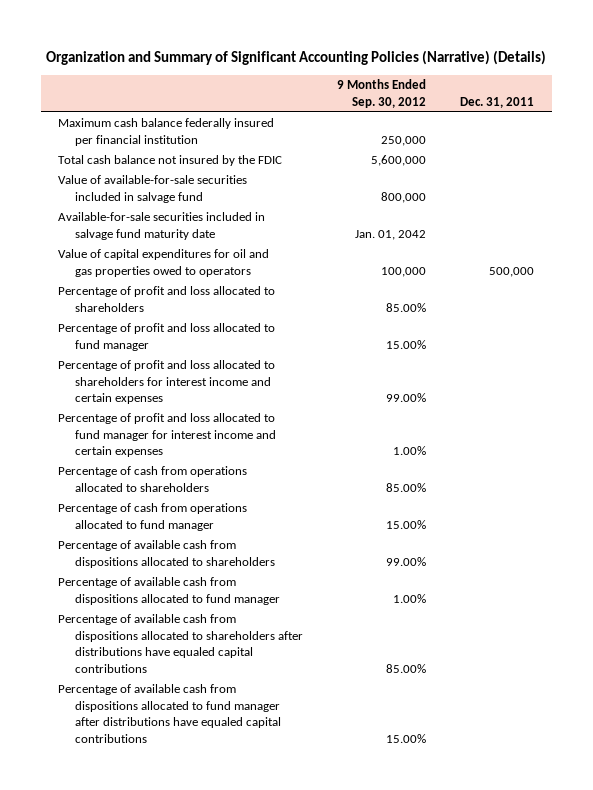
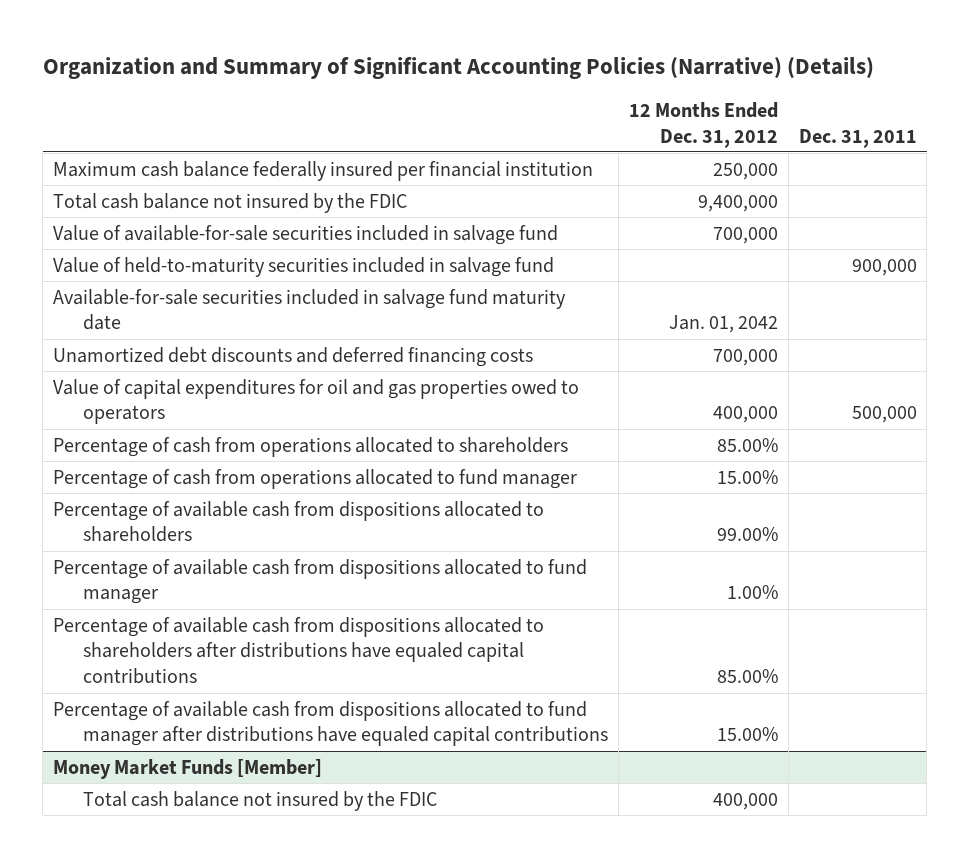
- | 9 Months Ended Sep. 30, 2012 | Dec. 31, 2011
+ | 12 Months Ended Dec. 31, 2012 | Dec. 31, 2011
+ Value of held-to-maturity securities included in salvage fund | | 900,000
+ Unamortized debt discounts and deferred financing costs | 700,000 |
- Percentage of profit and loss allocated to shareholders | 85.00% |
- Percentage of profit and loss allocated to fund manager | 15.00% |
- Percentage of profit and loss allocated to shareholders for interest income and certain expenses | 99.00% |
- Percentage of profit and loss allocated to fund manager for interest income and certain expenses | 1.00% |
+ Money Market Funds [Member]
+ Total cash balance not insured by the FDIC | 400,000 |

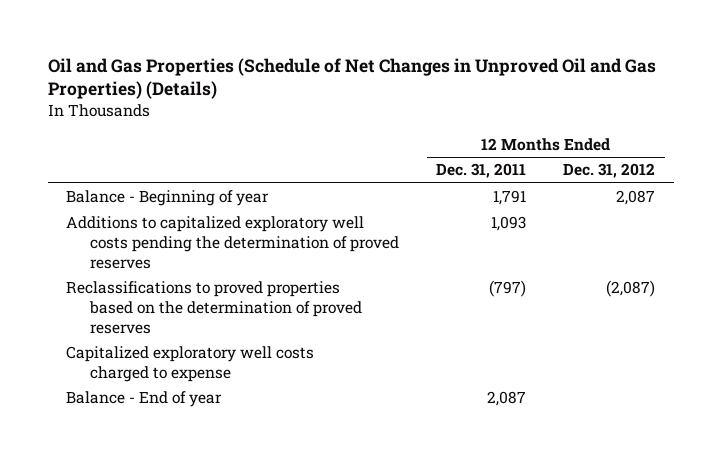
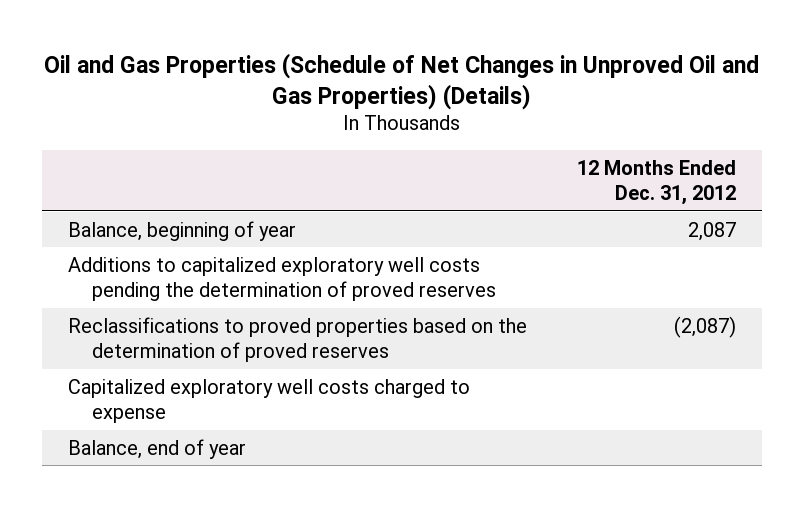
- | 12 Months Ended Dec. 31, 2011 | 12 Months Ended Dec. 31, 2012
+ | 12 Months Ended Dec. 31, 2012
- Balance - Beginning of year | 1,791 | 2,087
+ Balance, beginning of year | 2,087
- Balance - End of year | 2,087 |
+ Balance, end of year

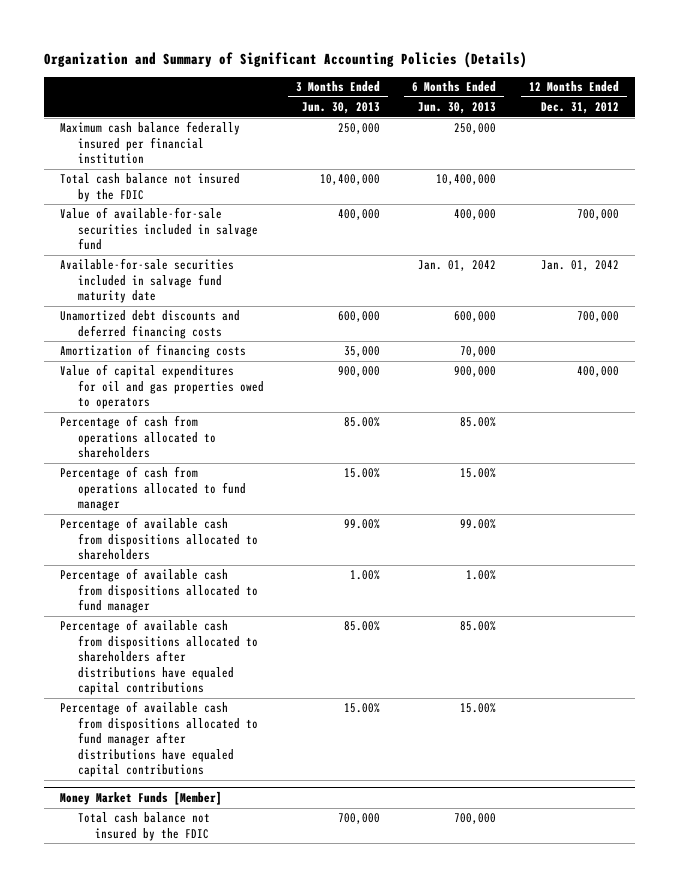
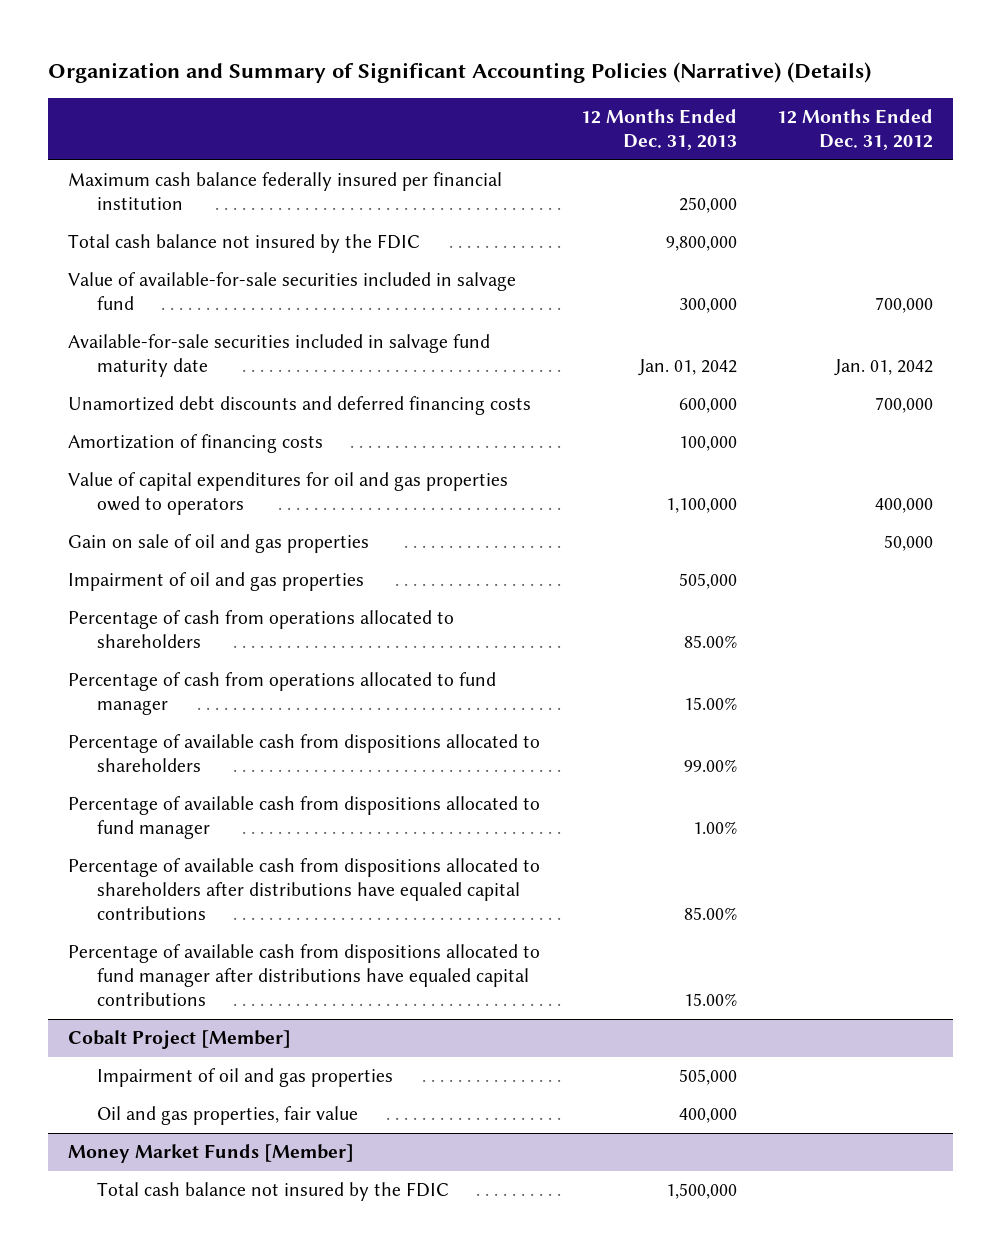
- Organization and Summary of Significant Accounting Policies (Details)
+ Organization and Summary of Significant Accounting Policies (Narrative) (Details)
- | 3 Months Ended Jun. 30, 2013 | 6 Months Ended Jun. 30, 2013 | 12 Months Ended Dec. 31, 2012
+ | 12 Months Ended Dec. 31, 2013 | 12 Months Ended Dec. 31, 2012
+ Gain on sale of oil and gas properties | | 50,000
+ Impairment of oil and gas properties | 505,000 |
+ Cobalt Project [Member]
+ Impairment of oil and gas properties | 505,000 |
+ Oil and gas properties, fair value | 400,000 |

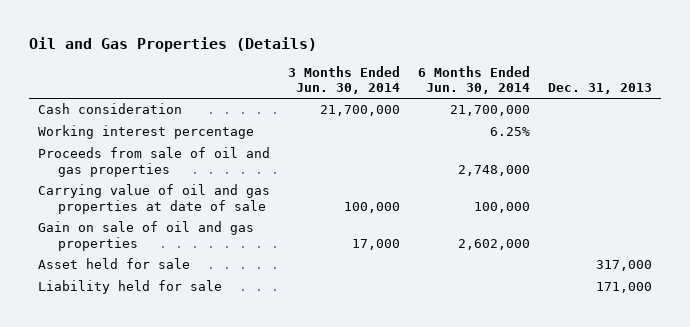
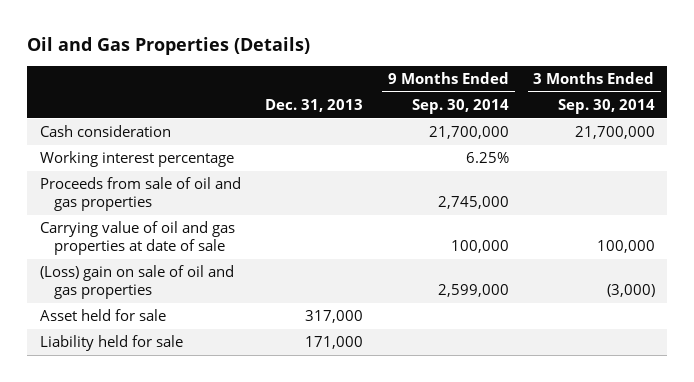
- | 3 Months Ended Jun. 30, 2014 | 6 Months Ended Jun. 30, 2014 | Dec. 31, 2013
+ | Dec. 31, 2013 | 9 Months Ended Sep. 30, 2014 | 3 Months Ended Sep. 30, 2014
- Gain on sale of oil and gas properties | 17,000 | 2,602,000 |
+ (Loss) gain on sale of oil and gas properties | | 2,599,000 | (3,000)

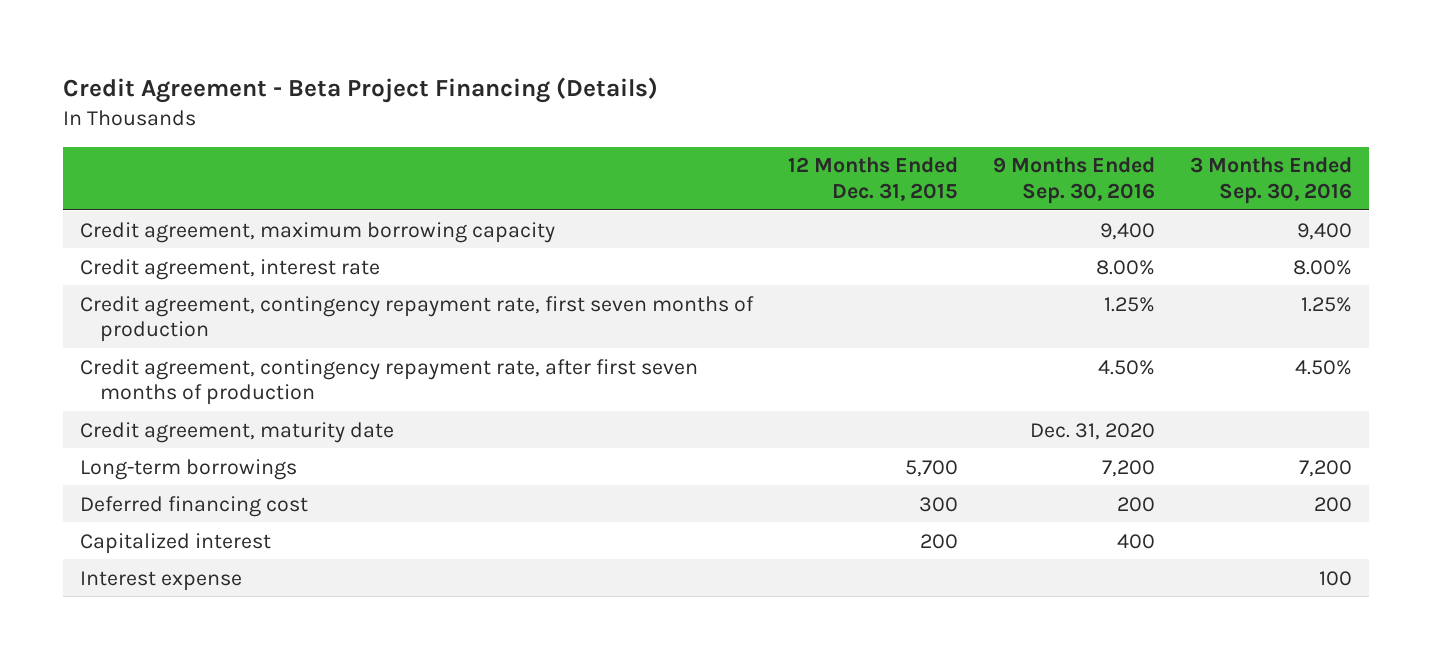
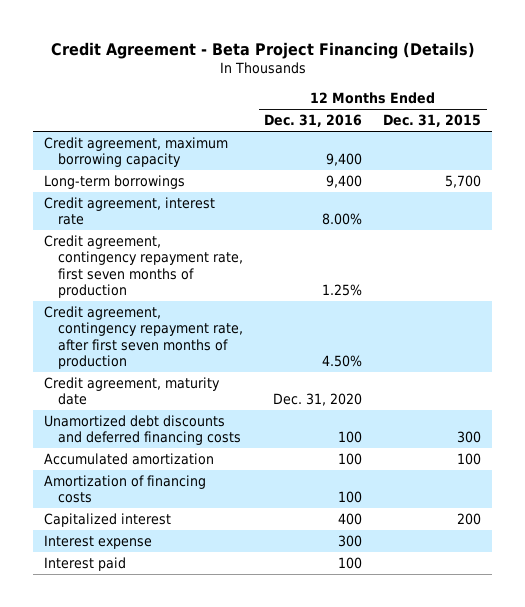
- | 12 Months Ended Dec. 31, 2015 | 9 Months Ended Sep. 30, 2016 | 3 Months Ended Sep. 30, 2016
+ | 12 Months Ended Dec. 31, 2016 | 12 Months Ended Dec. 31, 2015
moved up: Long-term borrowings | 9,400 | 5,700
- Deferred financing cost | 300 | 200 | 200
+ Unamortized debt discounts and deferred financing costs | 100 | 300
+ Accumulated amortization | 100 | 100
+ Amortization of financing costs | 100 |
+ Interest paid | 100 |

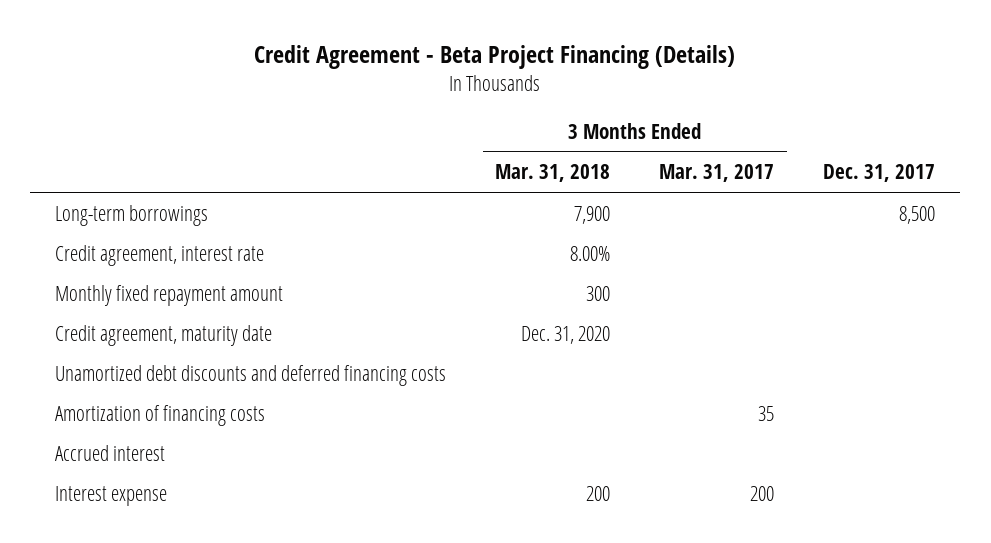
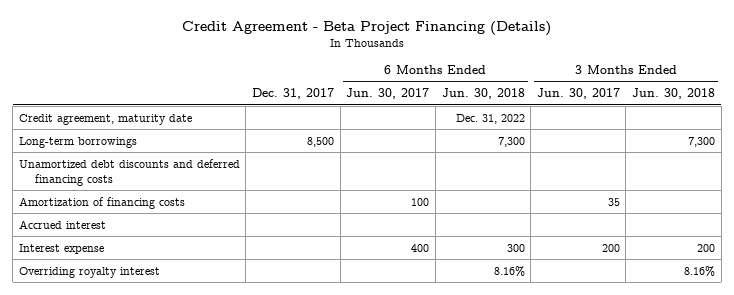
- | 3 Months Ended Mar. 31, 2018 | 3 Months Ended Mar. 31, 2017 | Dec. 31, 2017
+ | Dec. 31, 2017 | 6 Months Ended Jun. 30, 2017 | 6 Months Ended Jun. 30, 2018 | 3 Months Ended Jun. 30, 2017 | 3 Months Ended Jun. 30, 2018
- Credit agreement, interest rate | 8.00% | |
- Monthly fixed repayment amount | 300 | |
moved down: Long-term borrowings | 8,500 | | 7,300 | | 7,300
+ Overriding royalty interest | | | 8.16% | | 8.16%

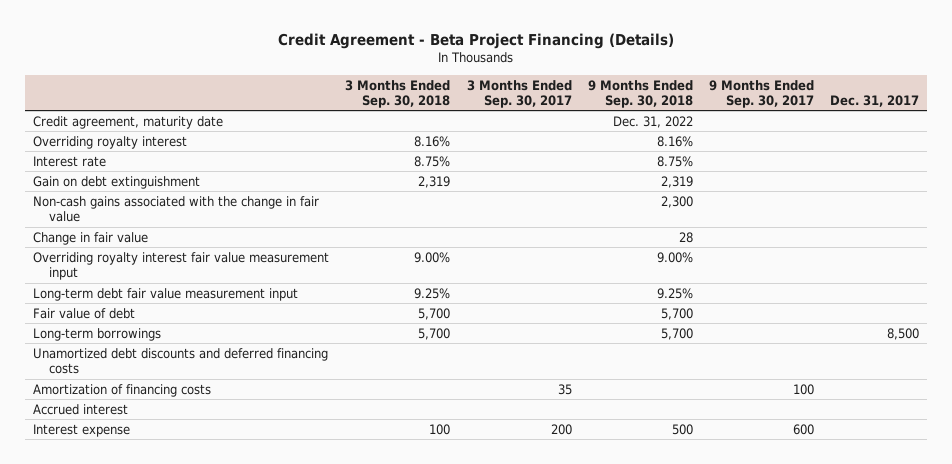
- | Dec. 31, 2017 | 6 Months Ended Jun. 30, 2017 | 6 Months Ended Jun. 30, 2018 | 3 Months Ended Jun. 30, 2017 | 3 Months Ended Jun. 30, 2018
+ | 3 Months Ended Sep. 30, 2018 | 3 Months Ended Sep. 30, 2017 | 9 Months Ended Sep. 30, 2018 | 9 Months Ended Sep. 30, 2017 | Dec. 31, 2017
moved up: Overriding royalty interest | 8.16% | | 8.16% | |
+ Interest rate | 8.75% | | 8.75% | |
+ Gain on debt extinguishment | 2,319 | | 2,319 | |
+ Non-cash gains associated with the change in fair value | | | 2,300 | |
+ Change in fair value | | | 28 | |
+ Overriding royalty interest fair value measurement input | 9.00% | | 9.00% | |
+ Long-term debt fair value measurement input | 9.25% | | 9.25% | |
+ Fair value of debt | 5,700 | | 5,700 | |

